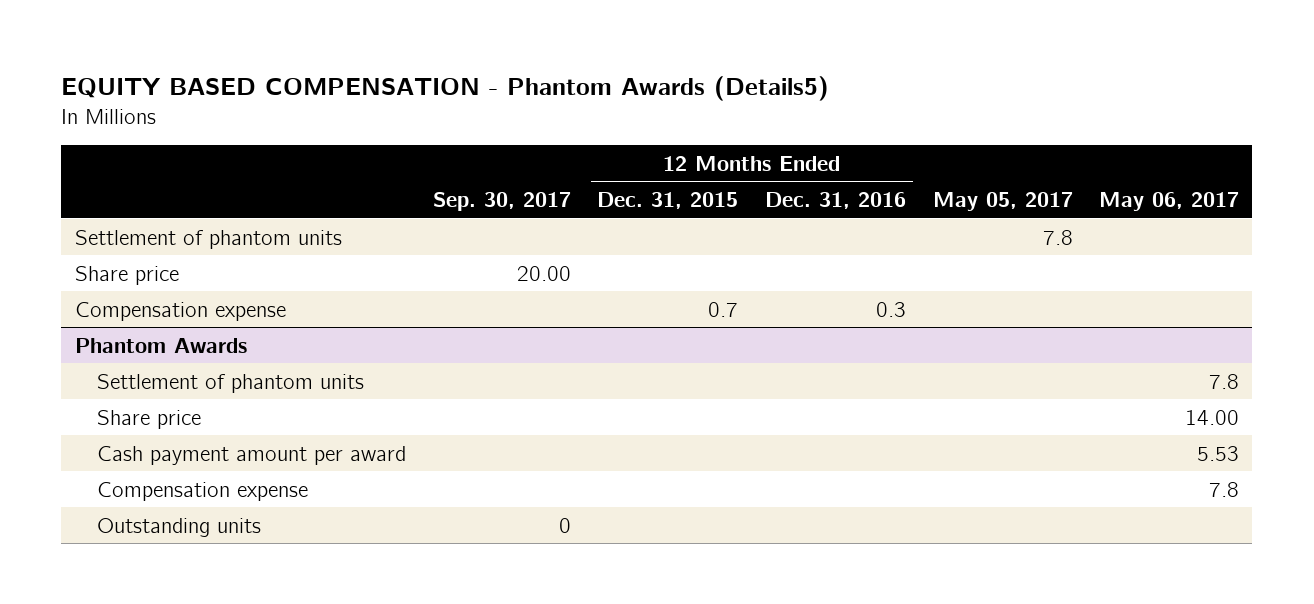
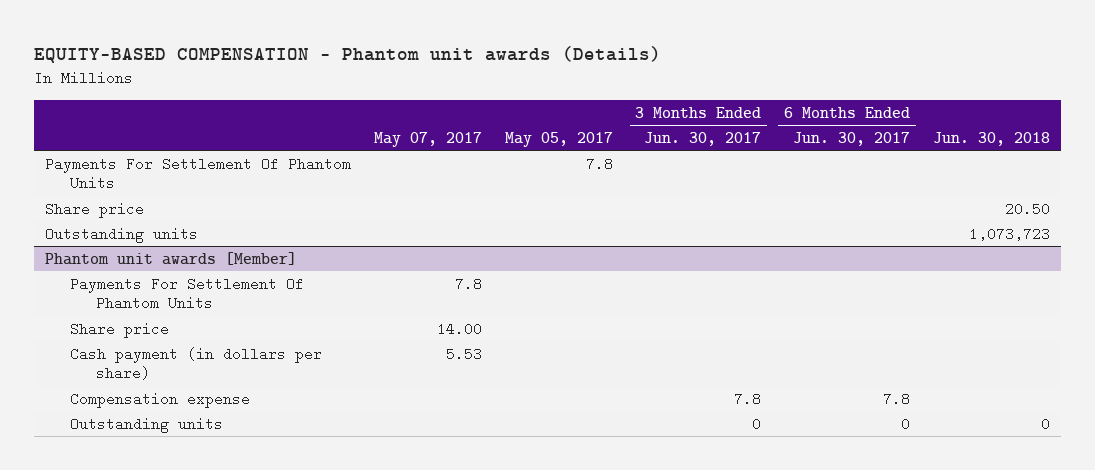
- EQUITY BASED COMPENSATION - Phantom Awards (Details5)
+ EQUITY-BASED COMPENSATION - Phantom unit awards (Details)
- | Sep. 30, 2017 | 12 Months Ended Dec. 31, 2015 | 12 Months Ended Dec. 31, 2016 | May 05, 2017 | May 06, 2017
+ | May 07, 2017 | May 05, 2017 | 3 Months Ended Jun. 30, 2017 | 6 Months Ended Jun. 30, 2017 | Jun. 30, 2018
- Settlement of phantom units | | | | 7.8 |
+ Payments For Settlement Of Phantom Units | | 7.8 | | |
- Compensation expense | | 0.7 | 0.3 | |
- Phantom Awards
- Settlement of phantom units | | | | | 7.8
- Share price | | | | | 14.00
- Cash payment amount per award | | | | | 5.53
- Compensation expense | | | | | 7.8
- Outstanding units | 0 | | | |
+ Outstanding units | | | | | 1,073,723
+ Phantom unit awards [Member]
+ Payments For Settlement Of Phantom Units | 7.8 | | | |
+ Share price | 14.00 | | | |
+ Cash payment (in dollars per share) | 5.53 | | | |
+ Compensation expense | | | 7.8 | 7.8 |
+ Outstanding units | | | 0 | 0 | 0

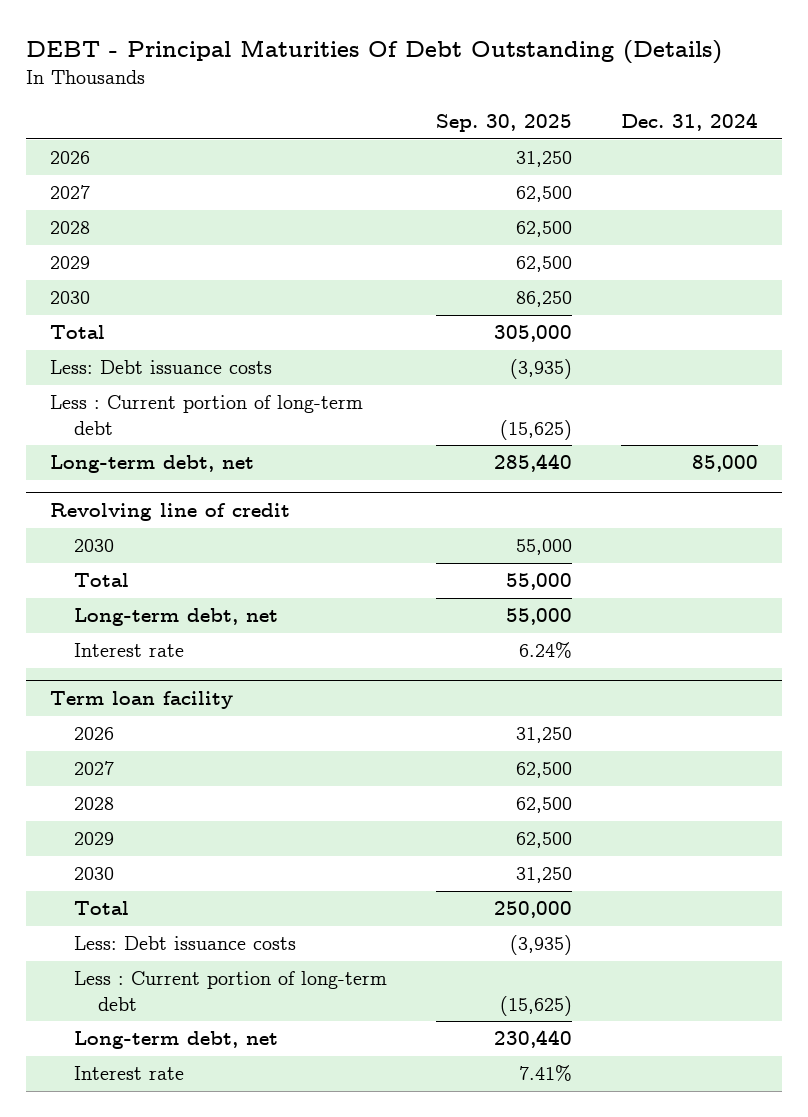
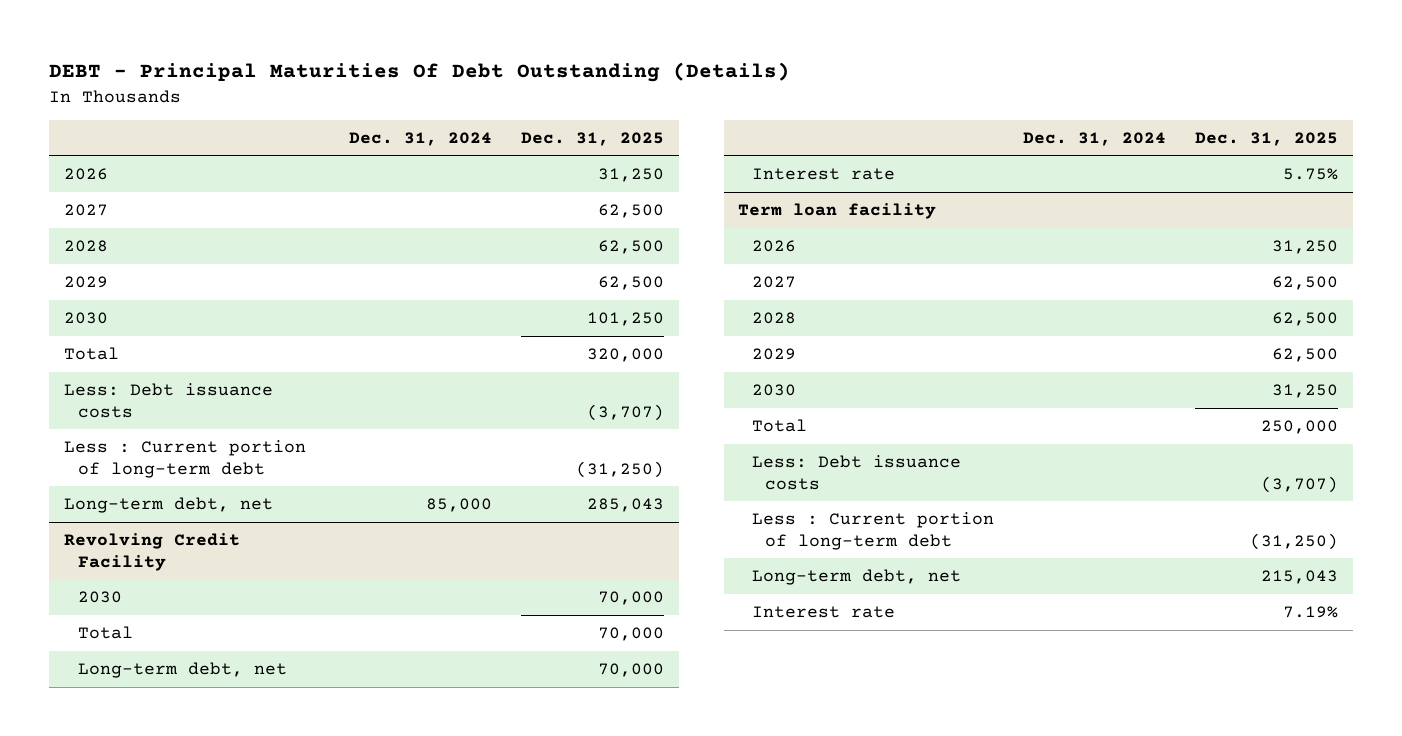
- | Sep. 30, 2025 | Dec. 31, 2024
+ | Dec. 31, 2024 | Dec. 31, 2025
- Revolving line of credit
+ Revolving Credit Facility

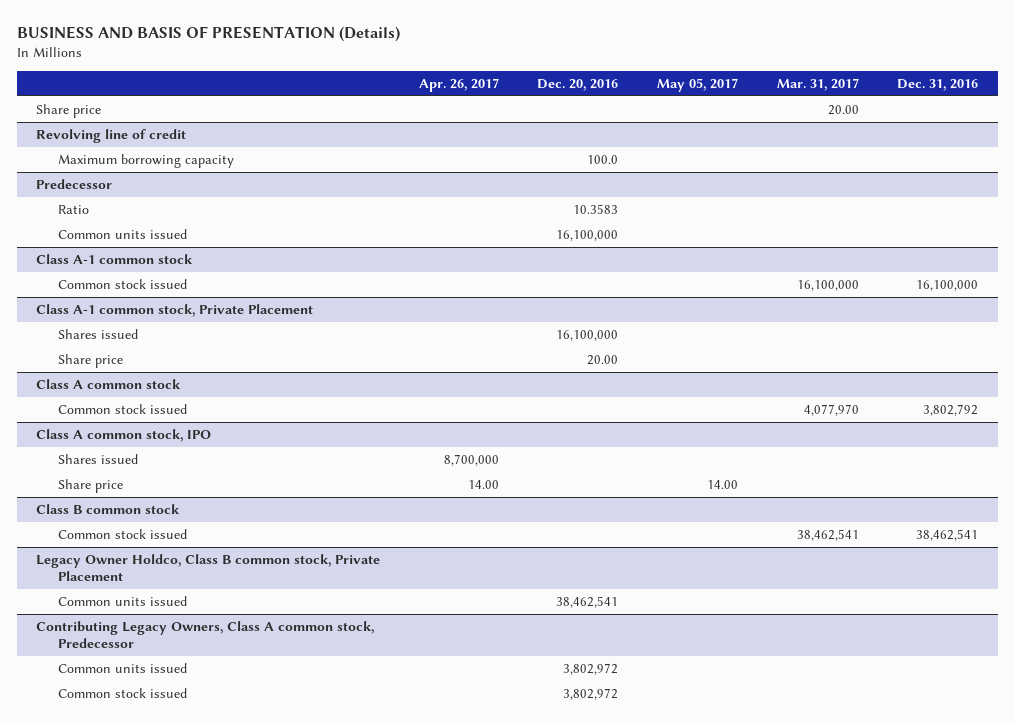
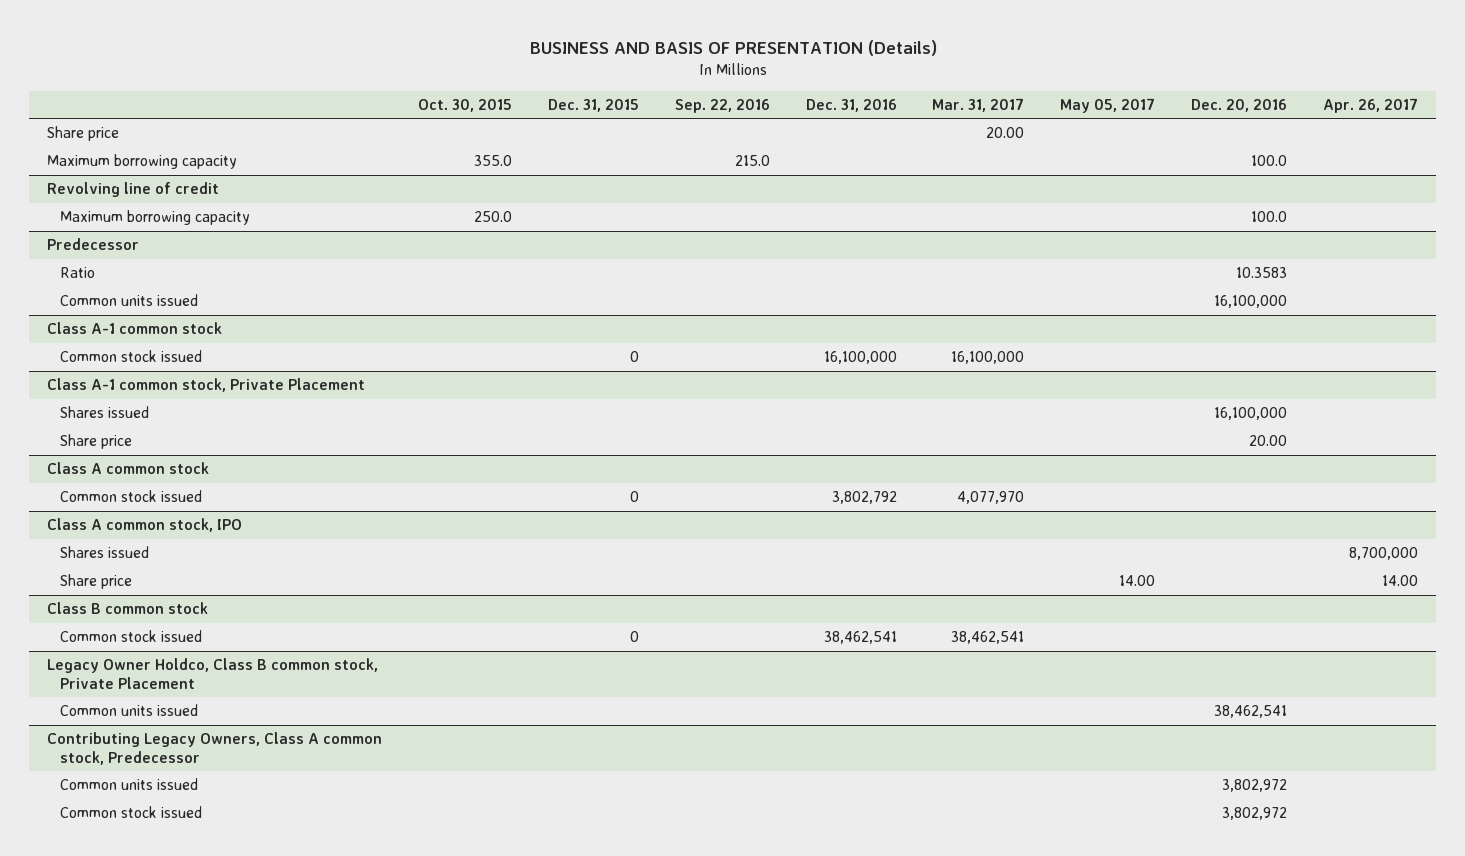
- | Apr. 26, 2017 | Dec. 20, 2016 | May 05, 2017 | Mar. 31, 2017 | Dec. 31, 2016
+ | Oct. 30, 2015 | Dec. 31, 2015 | Sep. 22, 2016 | Dec. 31, 2016 | Mar. 31, 2017 | May 05, 2017 | Dec. 20, 2016 | Apr. 26, 2017
+ Maximum borrowing capacity | 355.0 | | 215.0 | | | | 100.0 |

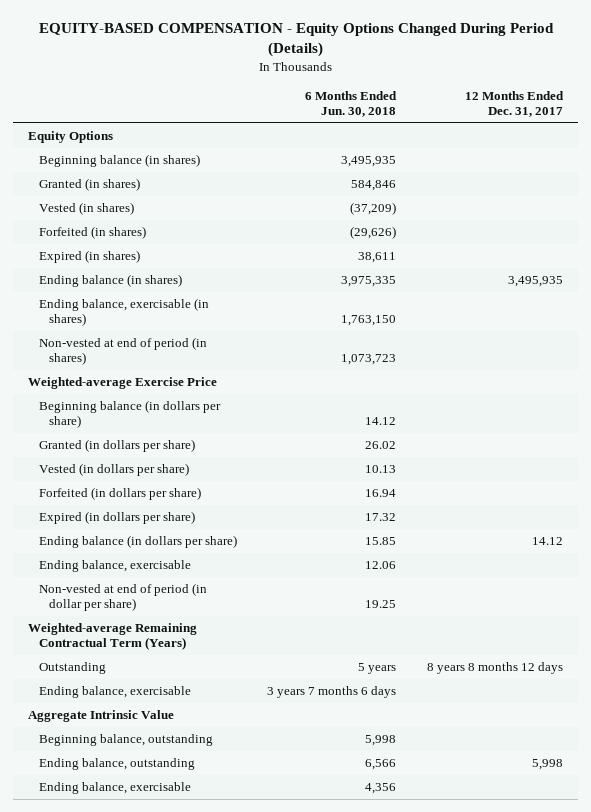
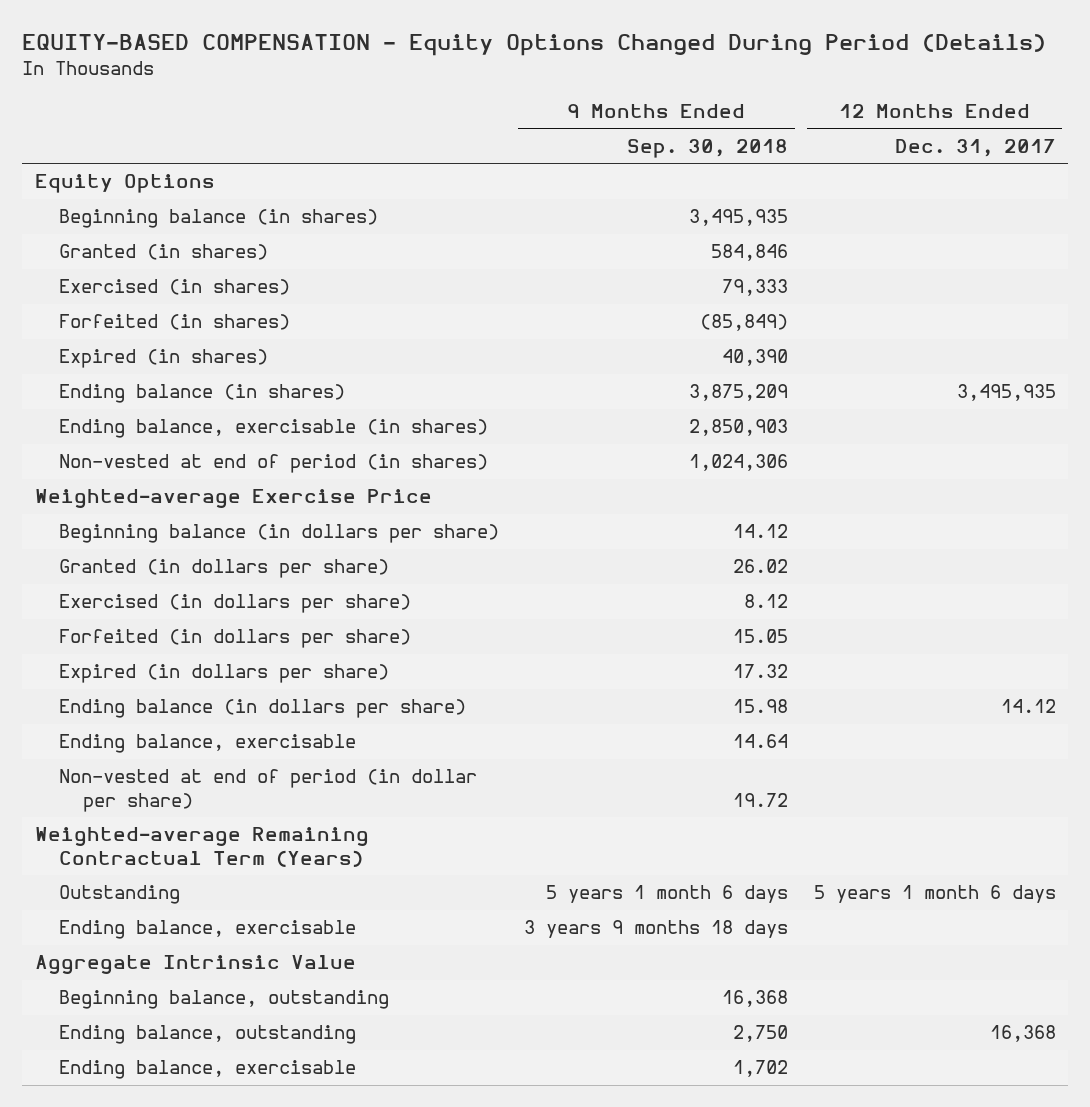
- | 6 Months Ended Jun. 30, 2018 | 12 Months Ended Dec. 31, 2017
+ | 9 Months Ended Sep. 30, 2018 | 12 Months Ended Dec. 31, 2017
- Vested (in shares) | (37,209) |
+ Exercised (in shares) | 79,333 |
- Vested (in dollars per share) | 10.13 |
+ Exercised (in dollars per share) | 8.12 |
- Outstanding | 5 years | 8 years 8 months 12 days
+ Outstanding | 5 years 1 month 6 days | 5 years 1 month 6 days
- Ending balance, outstanding | 6,566 | 5,998
+ Ending balance, outstanding | 2,750 | 16,368

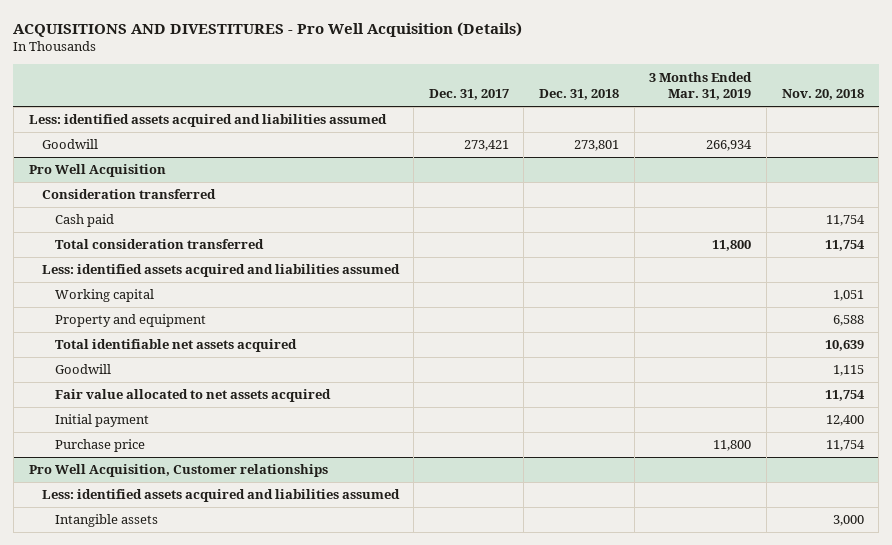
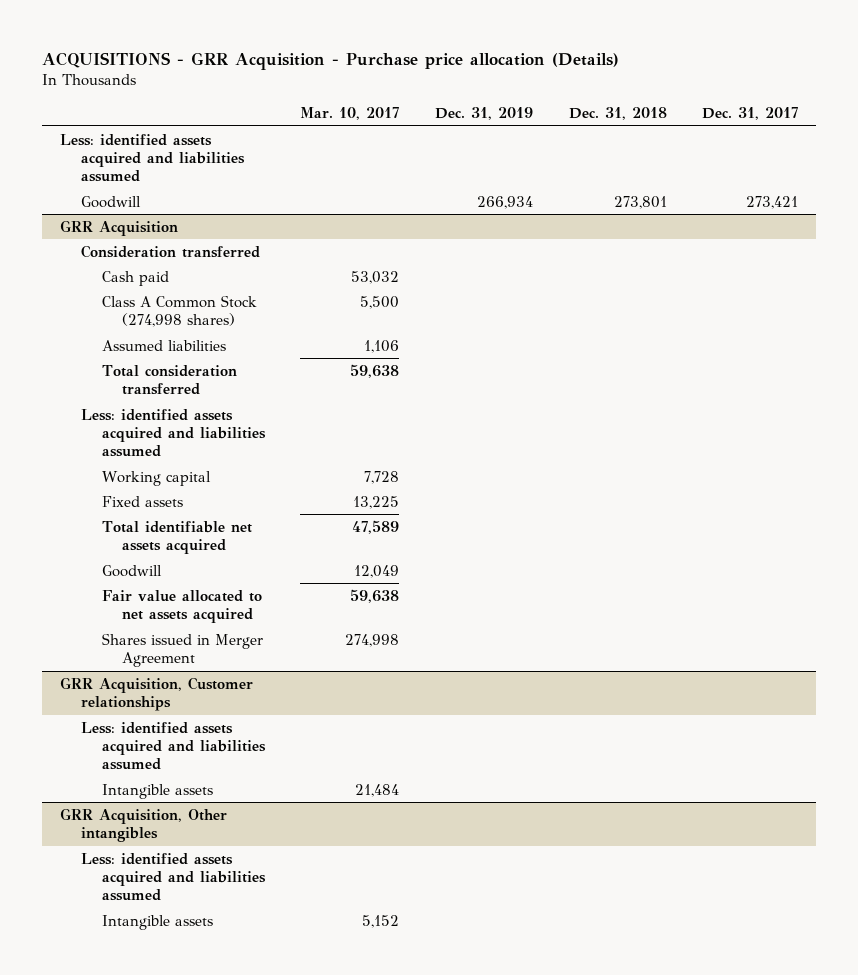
- ACQUISITIONS AND DIVESTITURES - Pro Well Acquisition (Details)
+ ACQUISITIONS - GRR Acquisition - Purchase price allocation (Details)
- | Dec. 31, 2017 | Dec. 31, 2018 | 3 Months Ended Mar. 31, 2019 | Nov. 20, 2018
+ | Mar. 10, 2017 | Dec. 31, 2019 | Dec. 31, 2018 | Dec. 31, 2017
- Pro Well Acquisition
- Consideration transferred
- Cash paid | | | | 11,754
- Total consideration transferred | | | 11,800 | 11,754
- Less: identified assets acquired and liabilities assumed
- Working capital | | | | 1,051
- Property and equipment | | | | 6,588
- Total identifiable net assets acquired | | | | 10,639
- Goodwill | | | | 1,115
- Fair value allocated to net assets acquired | | | | 11,754
- Initial payment | | | | 12,400
- Purchase price | | | 11,800 | 11,754
- Pro Well Acquisition, Customer relationships
+ GRR Acquisition
+ Consideration transferred
+ Cash paid | 53,032 | | |
+ Class A Common Stock (274,998 shares) | 5,500 | | |
+ Assumed liabilities | 1,106 | | |
+ Total consideration transferred | 59,638 | | |
+ Less: identified assets acquired and liabilities assumed
+ Working capital | 7,728 | | |
+ Fixed assets | 13,225 | | |
+ Total identifiable net assets acquired | 47,589 | | |
+ Goodwill | 12,049 | | |
+ Fair value allocated to net assets acquired | 59,638 | | |
+ Shares issued in Merger Agreement | 274,998 | | |
+ GRR Acquisition, Customer relationships
+ GRR Acquisition, Other intangibles
+ Less: identified assets acquired and liabilities assumed
+ Intangible assets | 5,152 | | |

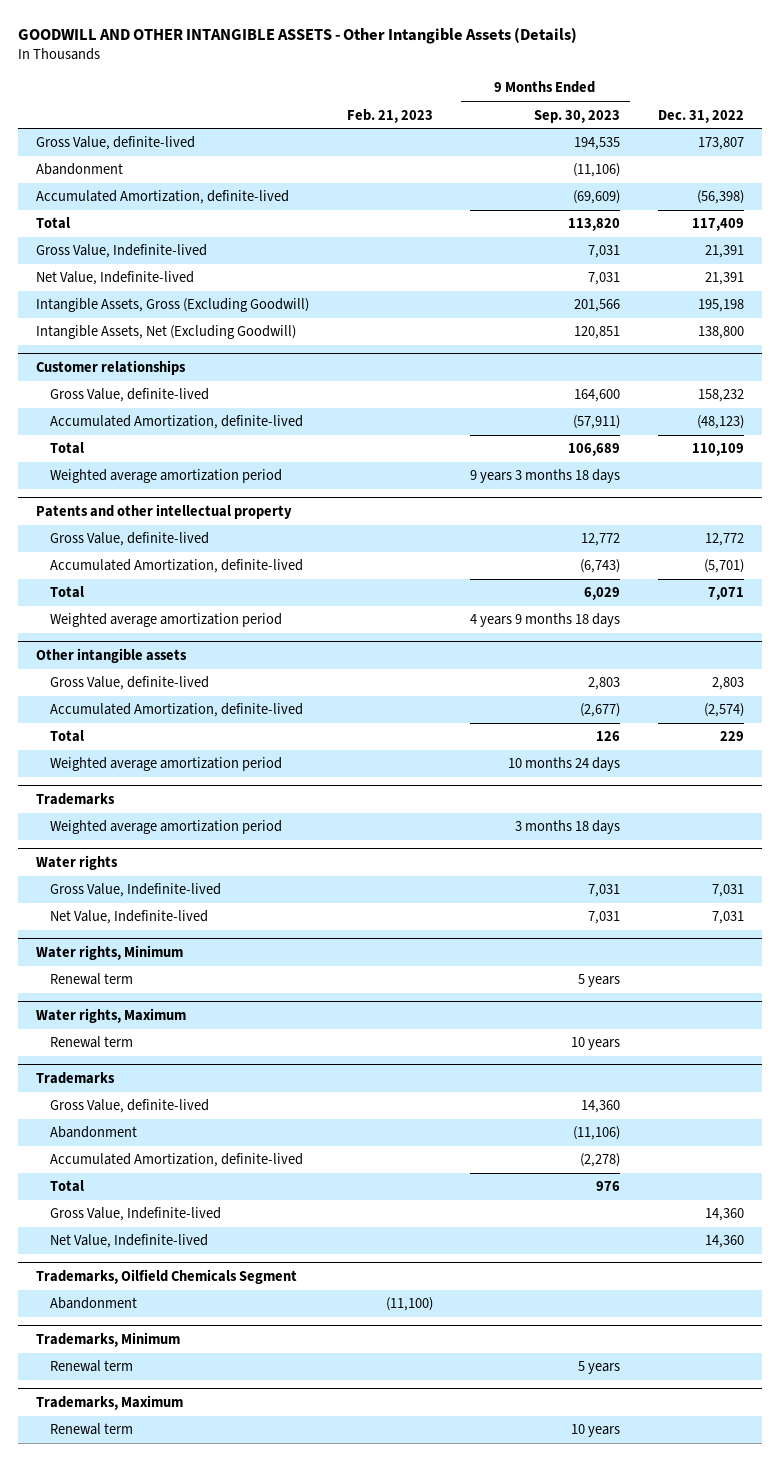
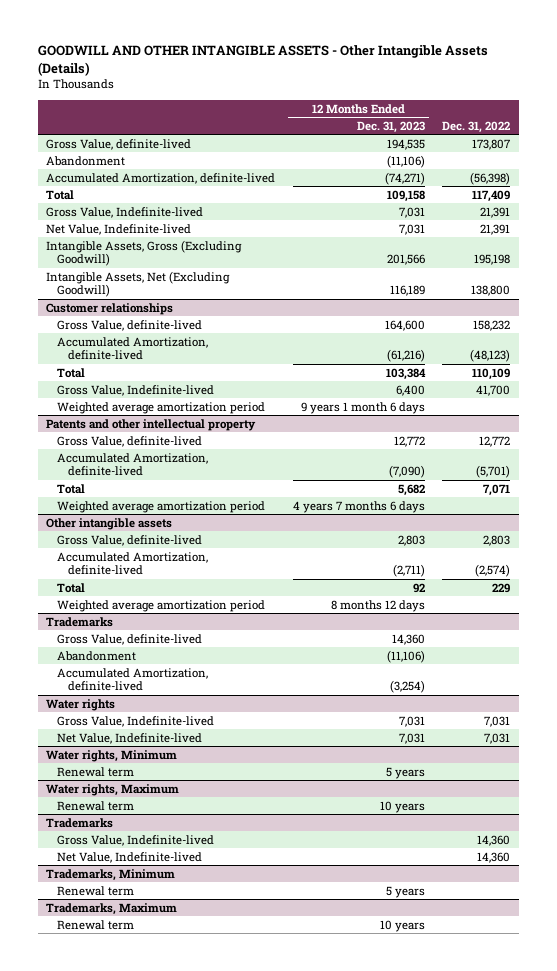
- | Feb. 21, 2023 | 9 Months Ended Sep. 30, 2023 | Dec. 31, 2022
+ | 12 Months Ended Dec. 31, 2023 | Dec. 31, 2022
@ Customer relationships
+ Gross Value, Indefinite-lived | 6,400 | 41,700
@ Trademarks
- Weighted average amortization period | | 3 months 18 days |
moved up: Gross Value, definite-lived | 14,360 |
moved up: Abandonment | (11,106) |
moved up: Accumulated Amortization, definite-lived | (3,254) |
- Total | | 976 |
- Trademarks, Oilfield Chemicals Segment
- Abandonment | (11,100) | |

